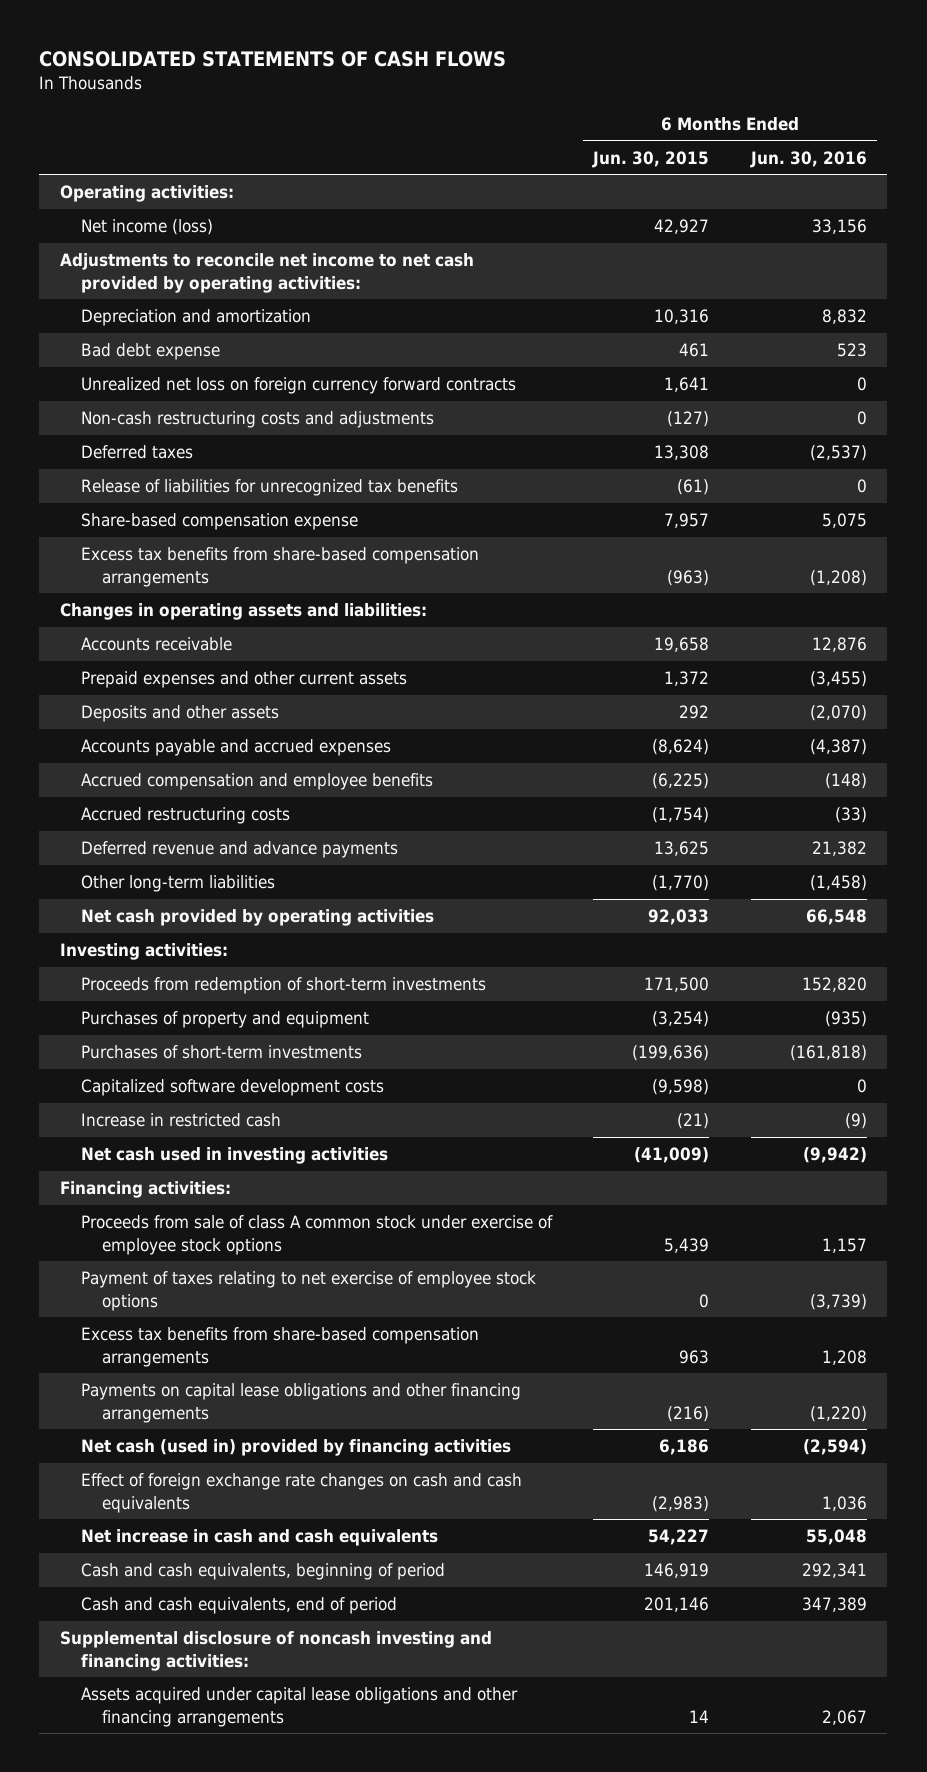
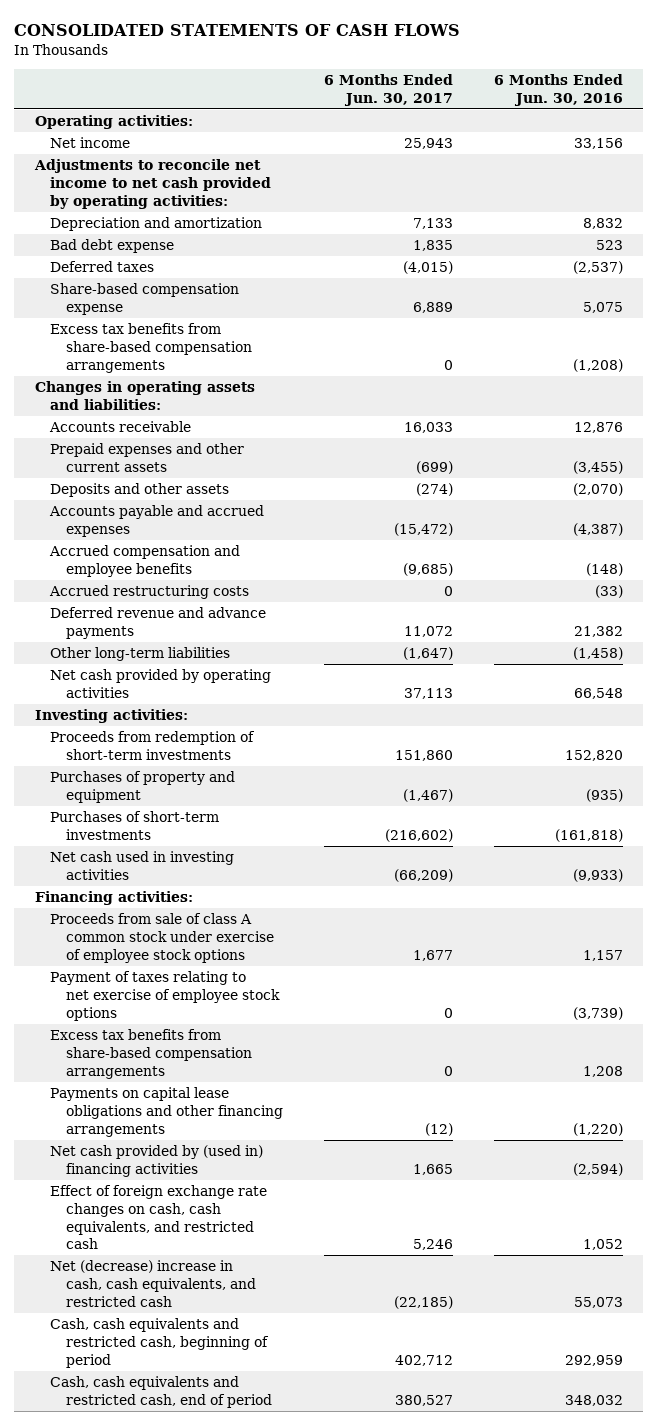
- | 6 Months Ended Jun. 30, 2015 | 6 Months Ended Jun. 30, 2016
+ | 6 Months Ended Jun. 30, 2017 | 6 Months Ended Jun. 30, 2016
- Net income (loss) | 42,927 | 33,156
+ Net income | 25,943 | 33,156
- Unrealized net loss on foreign currency forward contracts | 1,641 | 0
- Non-cash restructuring costs and adjustments | (127) | 0
- Release of liabilities for unrecognized tax benefits | (61) | 0
- Capitalized software development costs | (9,598) | 0
- Increase in restricted cash | (21) | (9)
- Net cash used in investing activities | (41,009) | (9,942)
+ Net cash used in investing activities | (66,209) | (9,933)
- Net cash (used in) provided by financing activities | 6,186 | (2,594)
- Effect of foreign exchange rate changes on cash and cash equivalents | (2,983) | 1,036
- Net increase in cash and cash equivalents | 54,227 | 55,048
- Cash and cash equivalents, beginning of period | 146,919 | 292,341
- Cash and cash equivalents, end of period | 201,146 | 347,389
- Supplemental disclosure of noncash investing and financing activities:
- Assets acquired under capital lease obligations and other financing arrangements | 14 | 2,067
+ Net cash provided by (used in) financing activities | 1,665 | (2,594)
+ Effect of foreign exchange rate changes on cash, cash equivalents, and restricted cash | 5,246 | 1,052
+ Net (decrease) increase in cash, cash equivalents, and restricted cash | (22,185) | 55,073
+ Cash, cash equivalents and restricted cash, beginning of period | 402,712 | 292,959
+ Cash, cash equivalents and restricted cash, end of period | 380,527 | 348,032

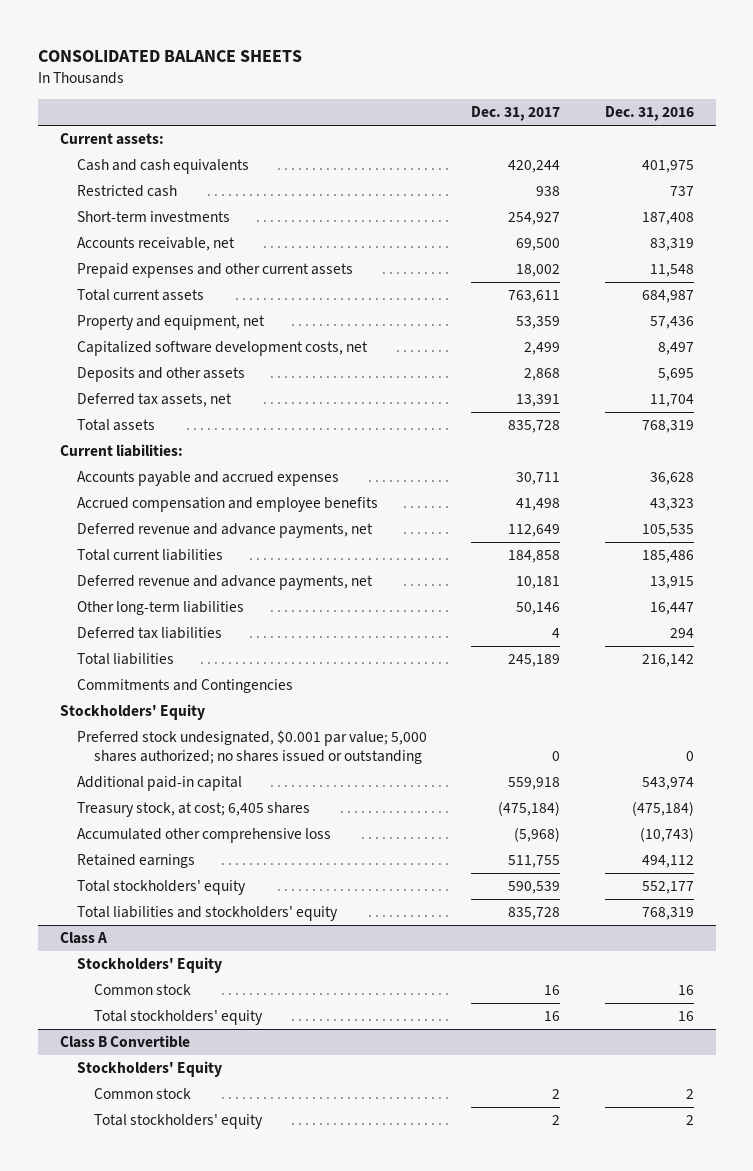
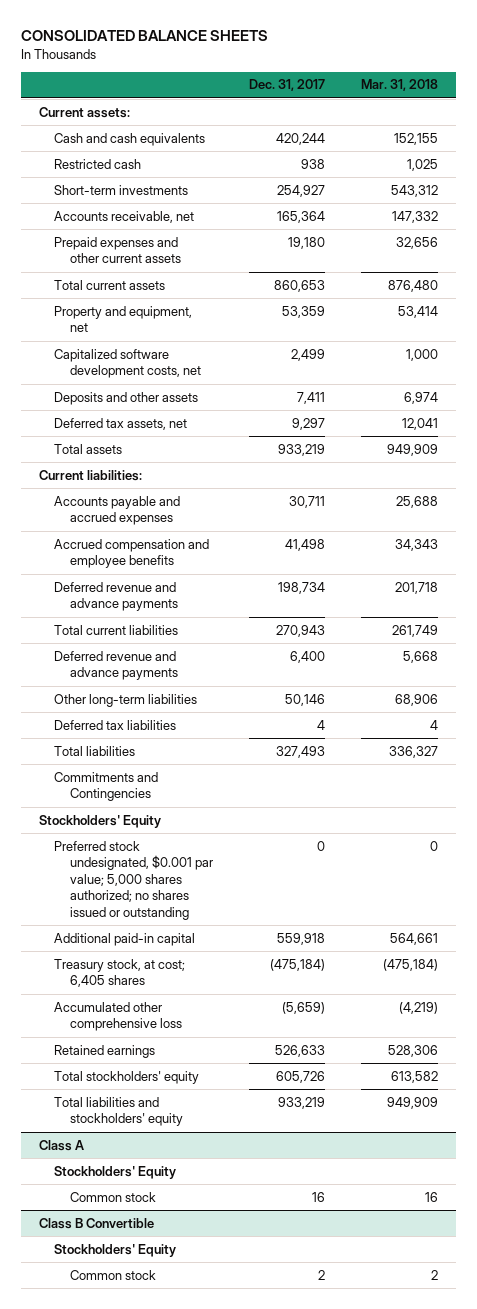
- | Dec. 31, 2017 | Dec. 31, 2016
+ | Dec. 31, 2017 | Mar. 31, 2018
- Accounts receivable, net | 69,500 | 83,319
- Prepaid expenses and other current assets | 18,002 | 11,548
- Total current assets | 763,611 | 684,987
+ Accounts receivable, net | 165,364 | 147,332
+ Prepaid expenses and other current assets | 19,180 | 32,656
+ Total current assets | 860,653 | 876,480
- Deposits and other assets | 2,868 | 5,695
- Deferred tax assets, net | 13,391 | 11,704
- Total assets | 835,728 | 768,319
+ Deposits and other assets | 7,411 | 6,974
+ Deferred tax assets, net | 9,297 | 12,041
+ Total assets | 933,219 | 949,909
- Deferred revenue and advance payments, net | 112,649 | 105,535
- Total current liabilities | 184,858 | 185,486
- Deferred revenue and advance payments, net | 10,181 | 13,915
+ Deferred revenue and advance payments | 198,734 | 201,718
+ Total current liabilities | 270,943 | 261,749
+ Deferred revenue and advance payments | 6,400 | 5,668
- Total liabilities | 245,189 | 216,142
+ Total liabilities | 327,493 | 336,327
- Accumulated other comprehensive loss | (5,968) | (10,743)
- Retained earnings | 511,755 | 494,112
- Total stockholders' equity | 590,539 | 552,177
- Total liabilities and stockholders' equity | 835,728 | 768,319
+ Accumulated other comprehensive loss | (5,659) | (4,219)
+ Retained earnings | 526,633 | 528,306
+ Total stockholders' equity | 605,726 | 613,582
+ Total liabilities and stockholders' equity | 933,219 | 949,909
@ Class A
- Total stockholders' equity | 16 | 16
@ Class B Convertible
- Total stockholders' equity | 2 | 2

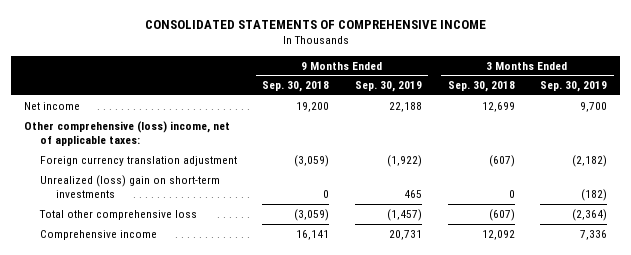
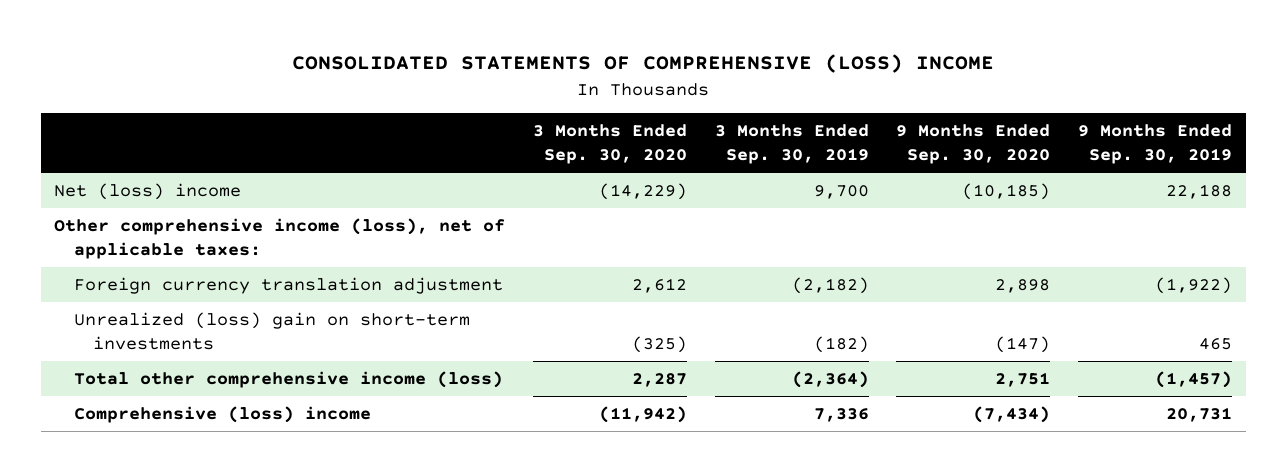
- CONSOLIDATED STATEMENTS OF COMPREHENSIVE INCOME
+ CONSOLIDATED STATEMENTS OF COMPREHENSIVE (LOSS) INCOME
- | 9 Months Ended Sep. 30, 2018 | 9 Months Ended Sep. 30, 2019 | 3 Months Ended Sep. 30, 2018 | 3 Months Ended Sep. 30, 2019
+ | 3 Months Ended Sep. 30, 2020 | 3 Months Ended Sep. 30, 2019 | 9 Months Ended Sep. 30, 2020 | 9 Months Ended Sep. 30, 2019
- Net income | 19,200 | 22,188 | 12,699 | 9,700
- Other comprehensive (loss) income, net of applicable taxes:
+ Net (loss) income | (14,229) | 9,700 | (10,185) | 22,188
+ Other comprehensive income (loss), net of applicable taxes:
- Total other comprehensive loss | (3,059) | (1,457) | (607) | (2,364)
- Comprehensive income | 16,141 | 20,731 | 12,092 | 7,336
+ Total other comprehensive income (loss) | 2,287 | (2,364) | 2,751 | (1,457)
+ Comprehensive (loss) income | (11,942) | 7,336 | (7,434) | 20,731

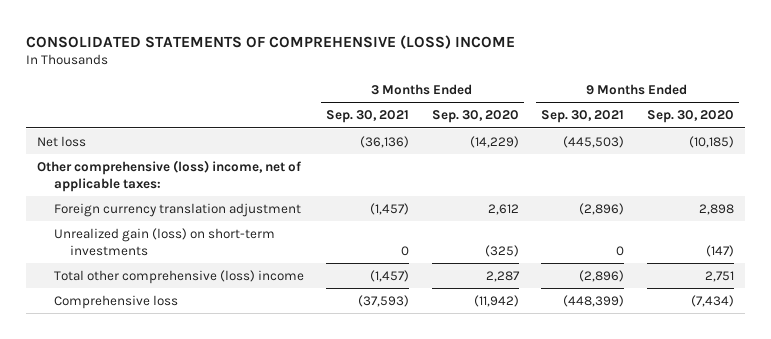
- | 3 Months Ended Sep. 30, 2020 | 3 Months Ended Sep. 30, 2019 | 9 Months Ended Sep. 30, 2020 | 9 Months Ended Sep. 30, 2019
+ | 3 Months Ended Sep. 30, 2021 | 3 Months Ended Sep. 30, 2020 | 9 Months Ended Sep. 30, 2021 | 9 Months Ended Sep. 30, 2020
- Net (loss) income | (14,229) | 9,700 | (10,185) | 22,188
- Other comprehensive income (loss), net of applicable taxes:
+ Net loss | (36,136) | (14,229) | (445,503) | (10,185)
+ Other comprehensive (loss) income, net of applicable taxes:
- Unrealized (loss) gain on short-term investments | (325) | (182) | (147) | 465
- Total other comprehensive income (loss) | 2,287 | (2,364) | 2,751 | (1,457)
- Comprehensive (loss) income | (11,942) | 7,336 | (7,434) | 20,731
+ Unrealized gain (loss) on short-term investments | 0 | (325) | 0 | (147)
+ Total other comprehensive (loss) income | (1,457) | 2,287 | (2,896) | 2,751
+ Comprehensive loss | (37,593) | (11,942) | (448,399) | (7,434)

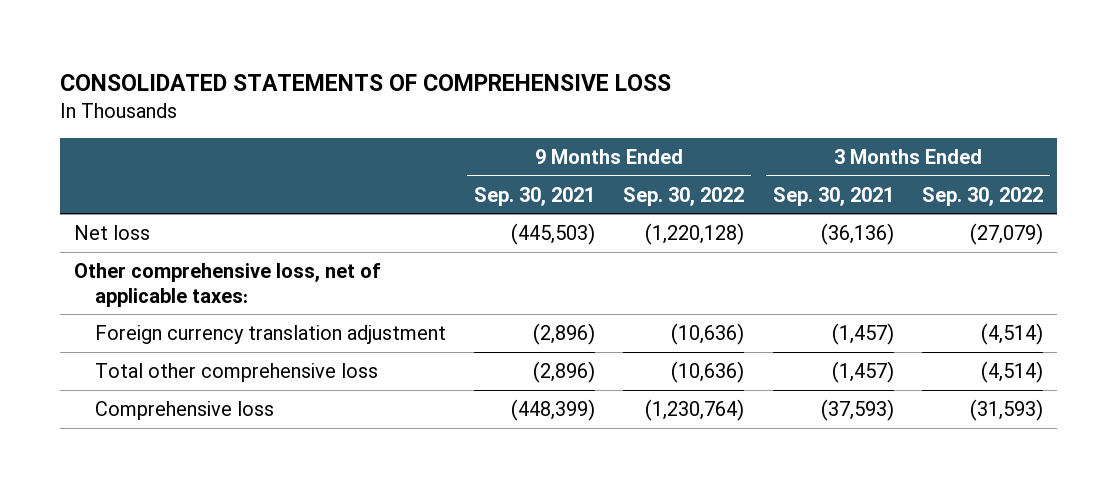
- CONSOLIDATED STATEMENTS OF COMPREHENSIVE (LOSS) INCOME
+ CONSOLIDATED STATEMENTS OF COMPREHENSIVE LOSS
- | 3 Months Ended Sep. 30, 2021 | 3 Months Ended Sep. 30, 2020 | 9 Months Ended Sep. 30, 2021 | 9 Months Ended Sep. 30, 2020
+ | 9 Months Ended Sep. 30, 2021 | 9 Months Ended Sep. 30, 2022 | 3 Months Ended Sep. 30, 2021 | 3 Months Ended Sep. 30, 2022
- Other comprehensive (loss) income, net of applicable taxes:
+ Other comprehensive loss, net of applicable taxes:
- Unrealized gain (loss) on short-term investments | 0 | (325) | 0 | (147)
- Total other comprehensive (loss) income | (1,457) | 2,287 | (2,896) | 2,751
+ Total other comprehensive loss | (2,896) | (10,636) | (1,457) | (4,514)

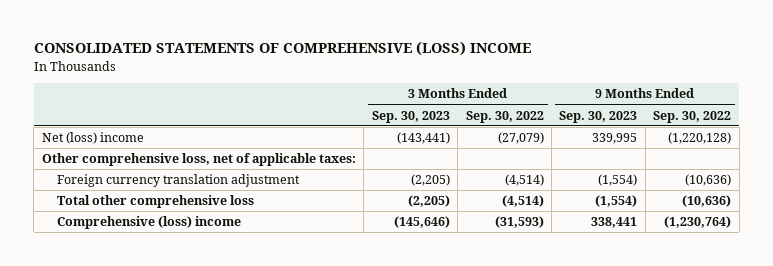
- CONSOLIDATED STATEMENTS OF COMPREHENSIVE LOSS
+ CONSOLIDATED STATEMENTS OF COMPREHENSIVE (LOSS) INCOME
- | 9 Months Ended Sep. 30, 2021 | 9 Months Ended Sep. 30, 2022 | 3 Months Ended Sep. 30, 2021 | 3 Months Ended Sep. 30, 2022
+ | 3 Months Ended Sep. 30, 2023 | 3 Months Ended Sep. 30, 2022 | 9 Months Ended Sep. 30, 2023 | 9 Months Ended Sep. 30, 2022
- Net loss | (445,503) | (1,220,128) | (36,136) | (27,079)
+ Net (loss) income | (143,441) | (27,079) | 339,995 | (1,220,128)
- Comprehensive loss | (448,399) | (1,230,764) | (37,593) | (31,593)
+ Comprehensive (loss) income | (145,646) | (31,593) | 338,441 | (1,230,764)

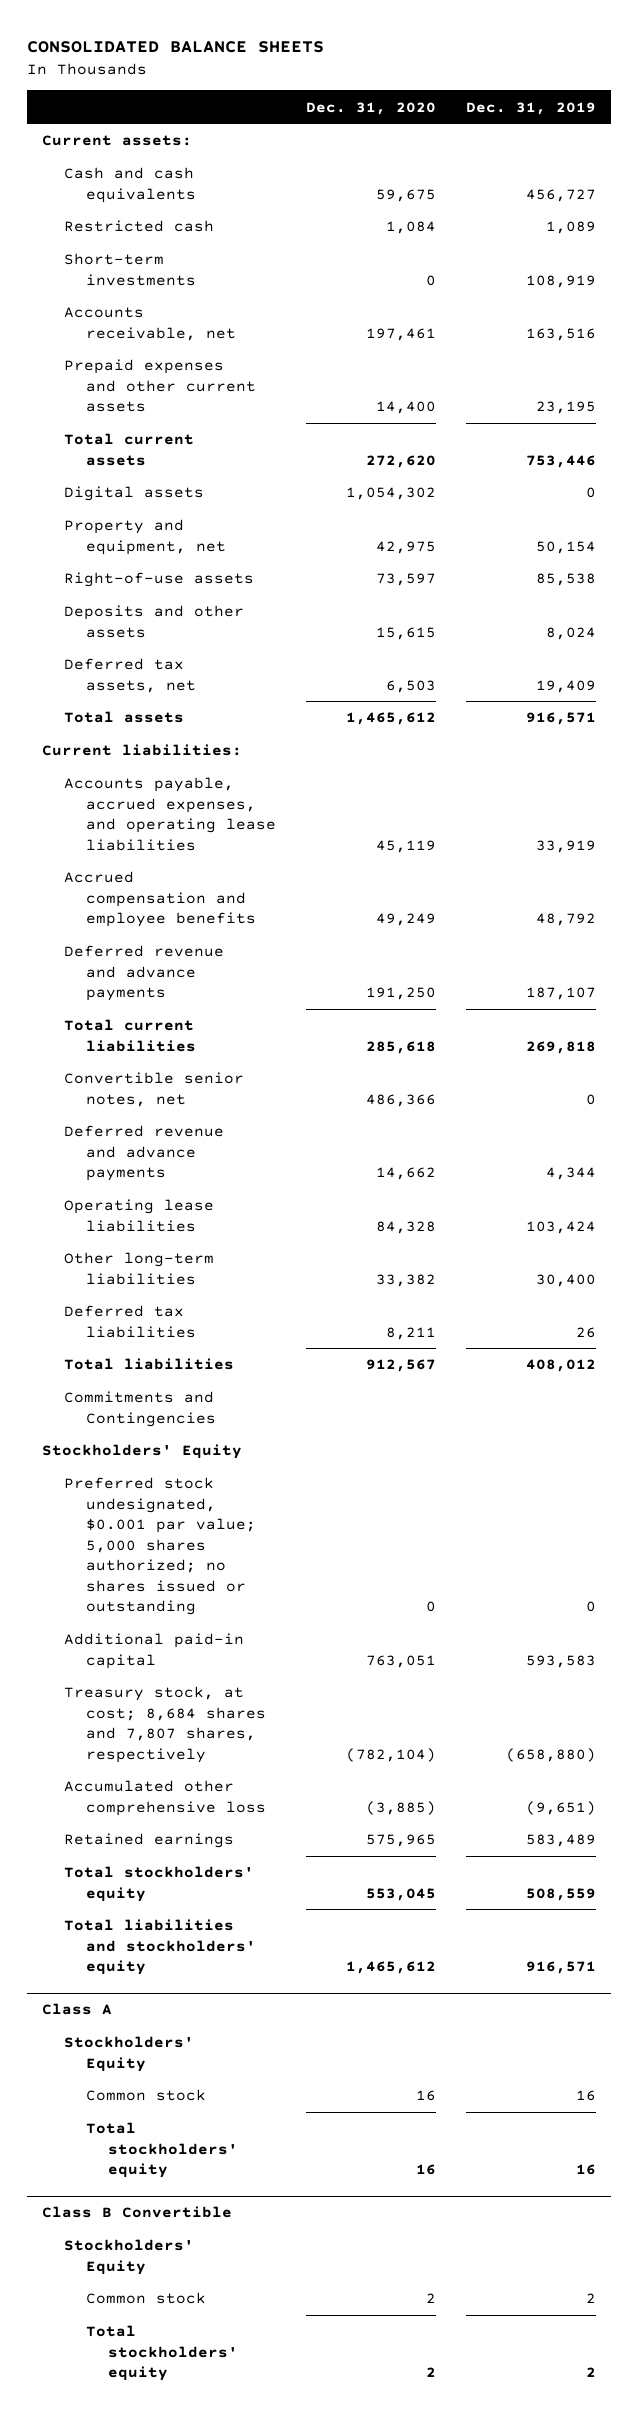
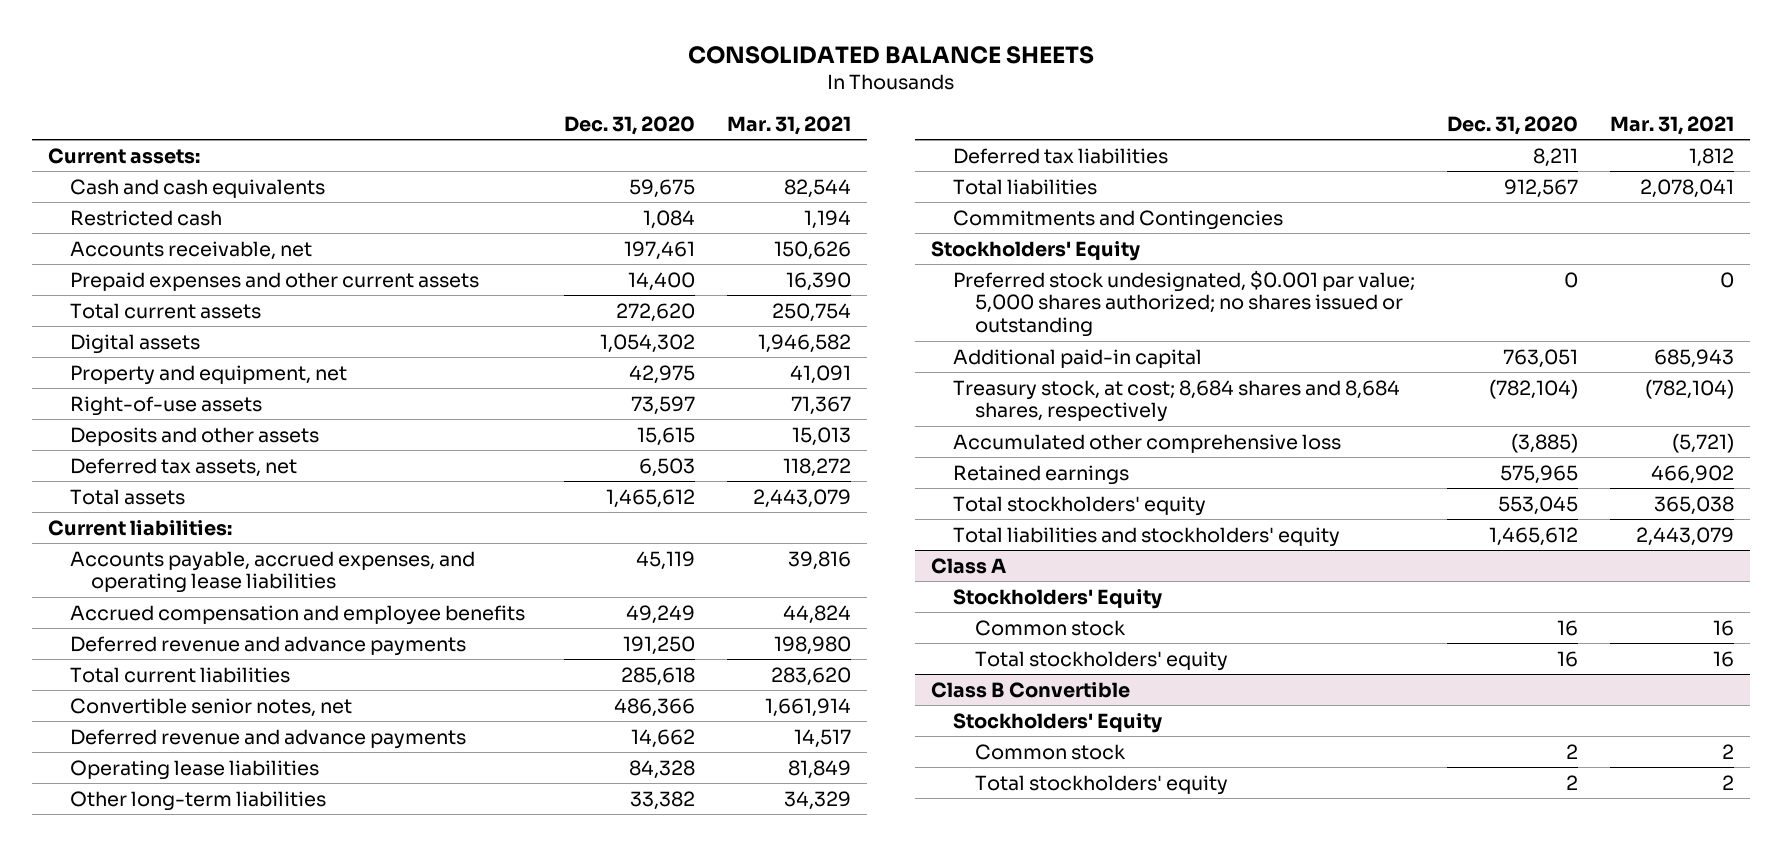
- | Dec. 31, 2020 | Dec. 31, 2019
+ | Dec. 31, 2020 | Mar. 31, 2021
- Short-term investments | 0 | 108,919
- Treasury stock, at cost; 8,684 shares and 7,807 shares, respectively | (782,104) | (658,880)
+ Treasury stock, at cost; 8,684 shares and 8,684 shares, respectively | (782,104) | (782,104)

